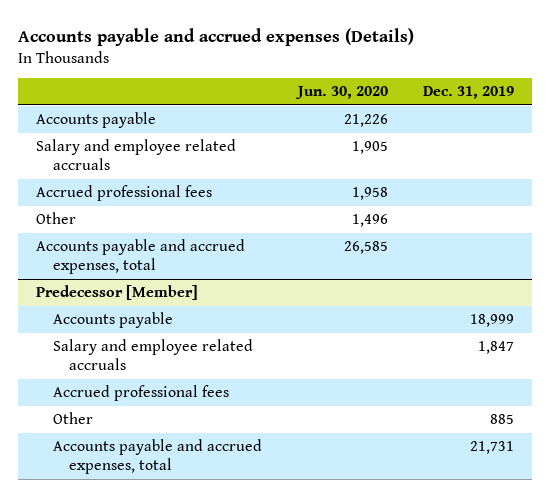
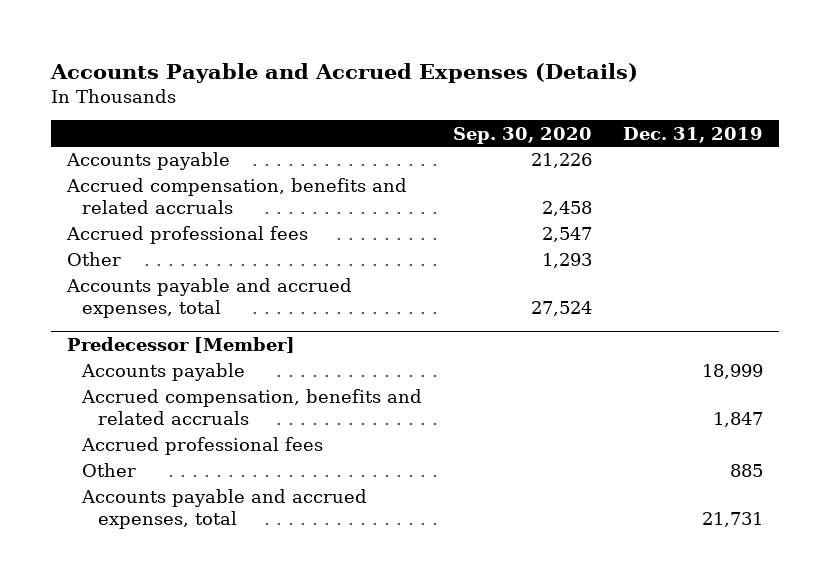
- Accounts payable and accrued expenses (Details)
+ Accounts Payable and Accrued Expenses (Details)
- | Jun. 30, 2020 | Dec. 31, 2019
+ | Sep. 30, 2020 | Dec. 31, 2019
- Salary and employee related accruals | 1,905 |
+ Accrued compensation, benefits and related accruals | 2,458 |
@ Predecessor [Member]
- Salary and employee related accruals | | 1,847
+ Accrued compensation, benefits and related accruals | | 1,847

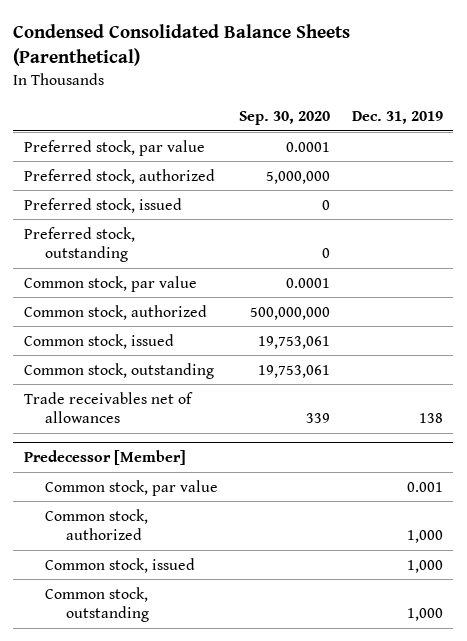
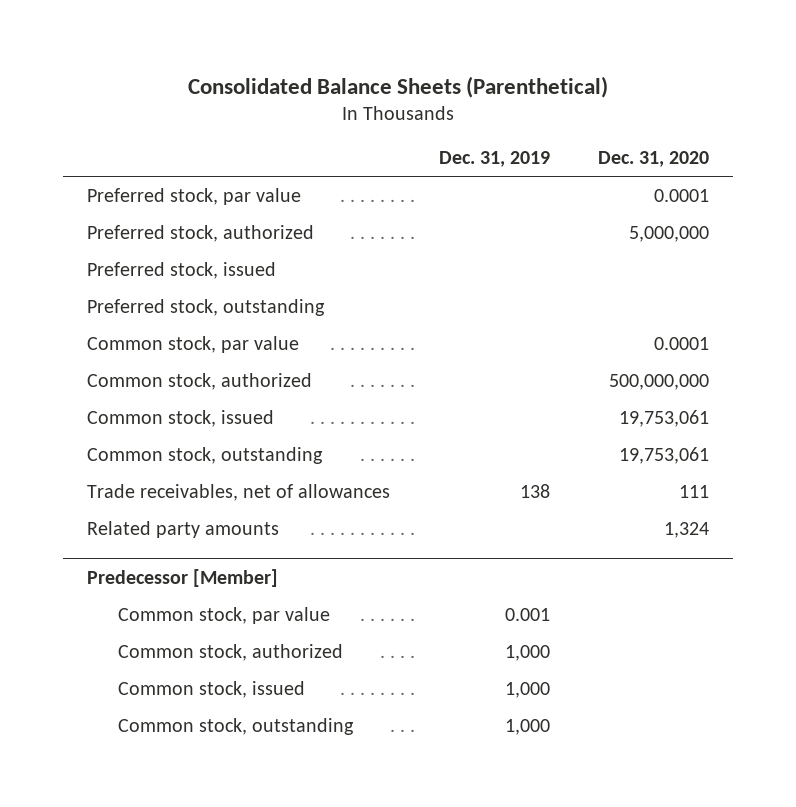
- Condensed Consolidated Balance Sheets (Parenthetical)
+ Consolidated Balance Sheets (Parenthetical)
- | Sep. 30, 2020 | Dec. 31, 2019
+ | Dec. 31, 2019 | Dec. 31, 2020
- Trade receivables net of allowances | 339 | 138
+ Trade receivables, net of allowances | 138 | 111
+ Related party amounts | | 1,324

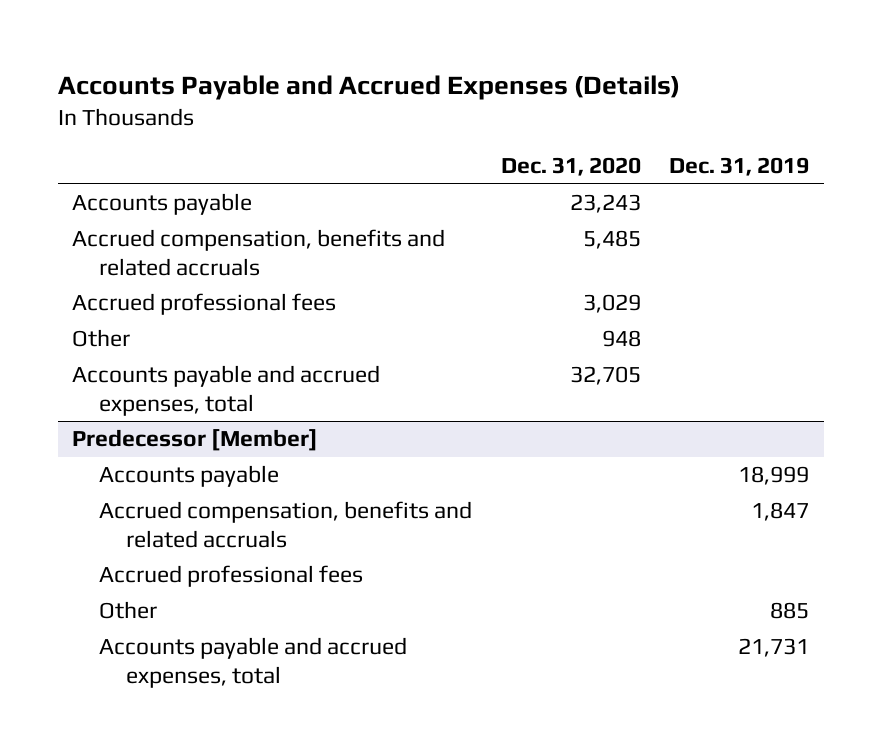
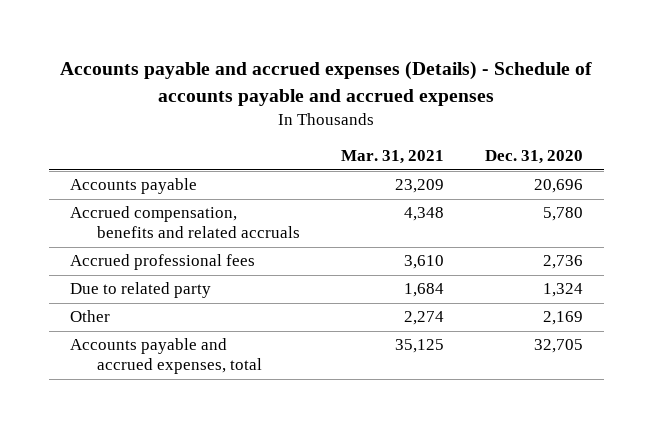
- Accounts Payable and Accrued Expenses (Details)
+ Accounts payable and accrued expenses (Details) - Schedule of accounts payable and accrued expenses
- | Dec. 31, 2020 | Dec. 31, 2019
+ | Mar. 31, 2021 | Dec. 31, 2020
- Accounts payable | 23,243 |
- Accrued compensation, benefits and related accruals | 5,485 |
- Accrued professional fees | 3,029 |
- Other | 948 |
+ Accounts payable | 23,209 | 20,696
+ Accrued compensation, benefits and related accruals | 4,348 | 5,780
+ Accrued professional fees | 3,610 | 2,736
+ Due to related party | 1,684 | 1,324
+ Other | 2,274 | 2,169
- Predecessor [Member]
- Accounts payable | | 18,999
- Accrued compensation, benefits and related accruals | | 1,847
- Accrued professional fees
- Other | | 885
- Accounts payable and accrued expenses, total | | 21,731

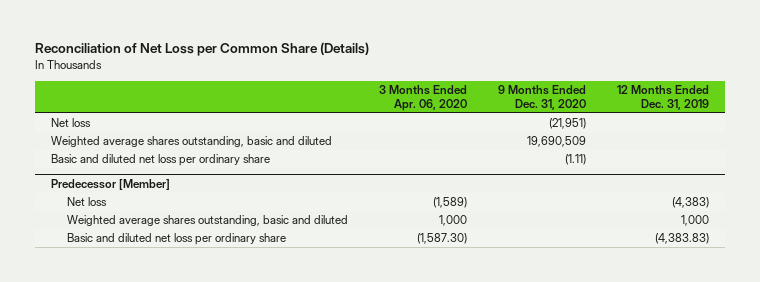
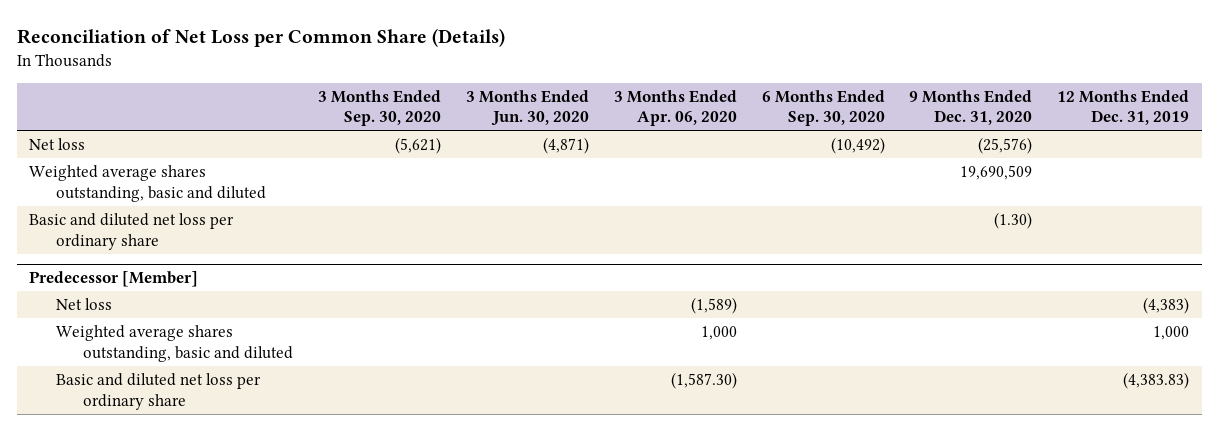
- | 3 Months Ended Apr. 06, 2020 | 9 Months Ended Dec. 31, 2020 | 12 Months Ended Dec. 31, 2019
+ | 3 Months Ended Sep. 30, 2020 | 3 Months Ended Jun. 30, 2020 | 3 Months Ended Apr. 06, 2020 | 6 Months Ended Sep. 30, 2020 | 9 Months Ended Dec. 31, 2020 | 12 Months Ended Dec. 31, 2019
- Net loss | | (21,951) |
+ Net loss | (5,621) | (4,871) | | (10,492) | (25,576) |
- Basic and diluted net loss per ordinary share | | (1.11) |
+ Basic and diluted net loss per ordinary share | | | | | (1.30) |

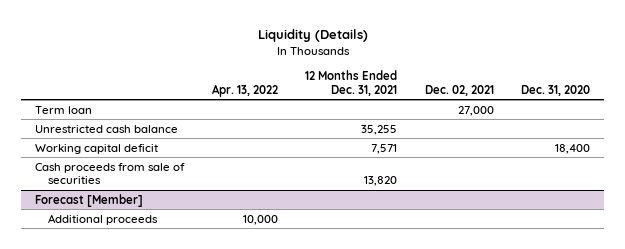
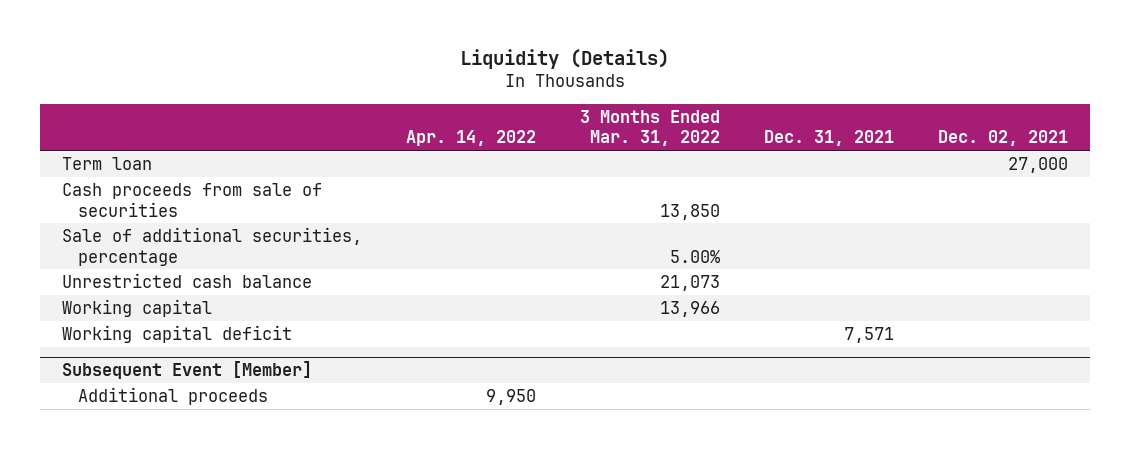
- | Apr. 13, 2022 | 12 Months Ended Dec. 31, 2021 | Dec. 02, 2021 | Dec. 31, 2020
+ | Apr. 14, 2022 | 3 Months Ended Mar. 31, 2022 | Dec. 31, 2021 | Dec. 02, 2021
moved up: Cash proceeds from sale of securities | | 13,850 | |
+ Sale of additional securities, percentage | | 5.00% | |
+ Working capital | | 13,966 | |
- Forecast [Member]
- Additional proceeds | 10,000 | | |
+ Subsequent Event [Member]
+ Additional proceeds | 9,950 | | |

